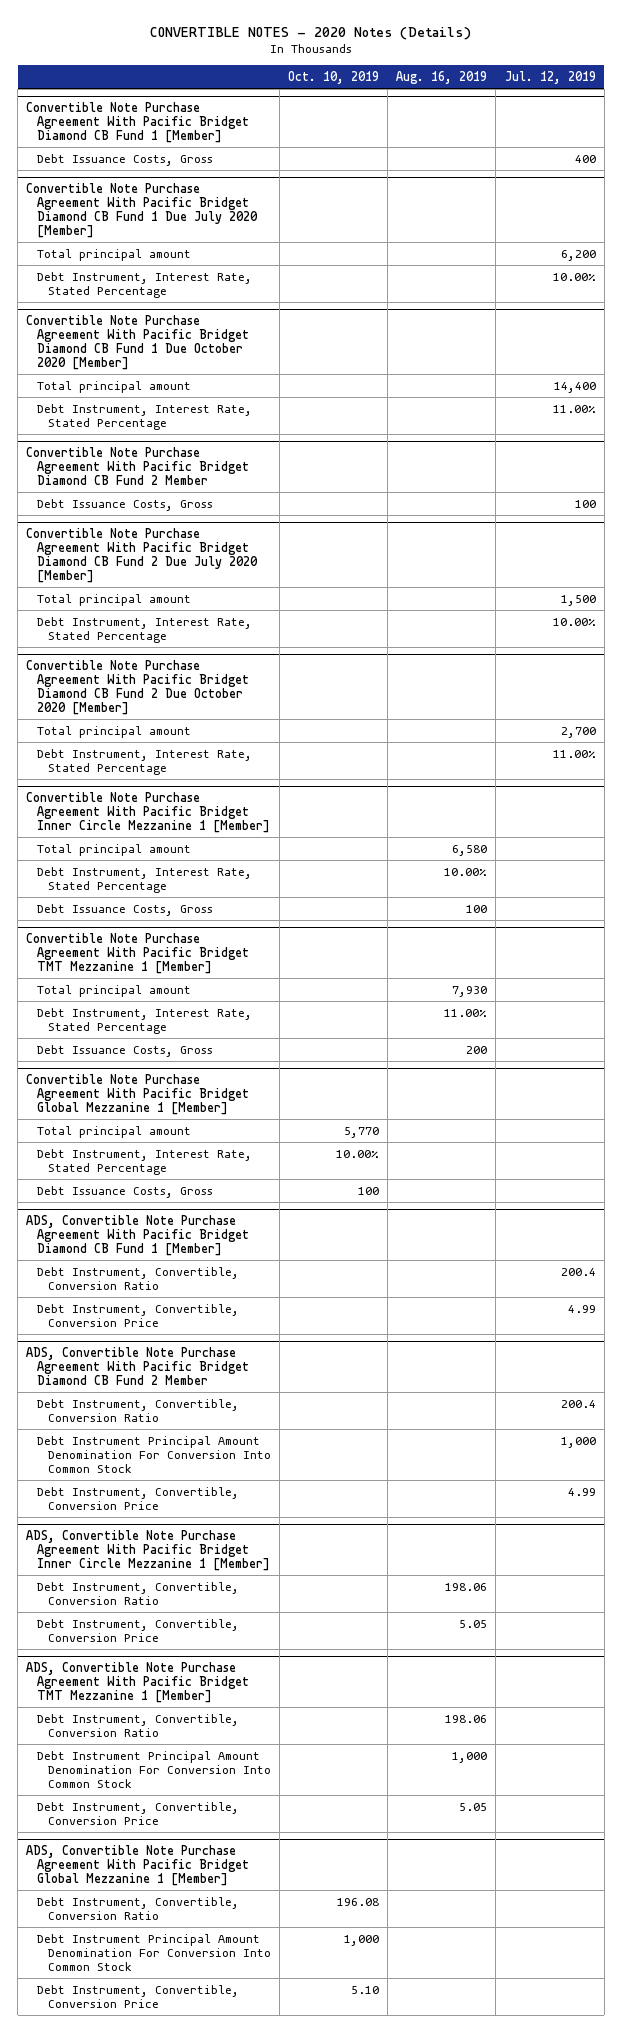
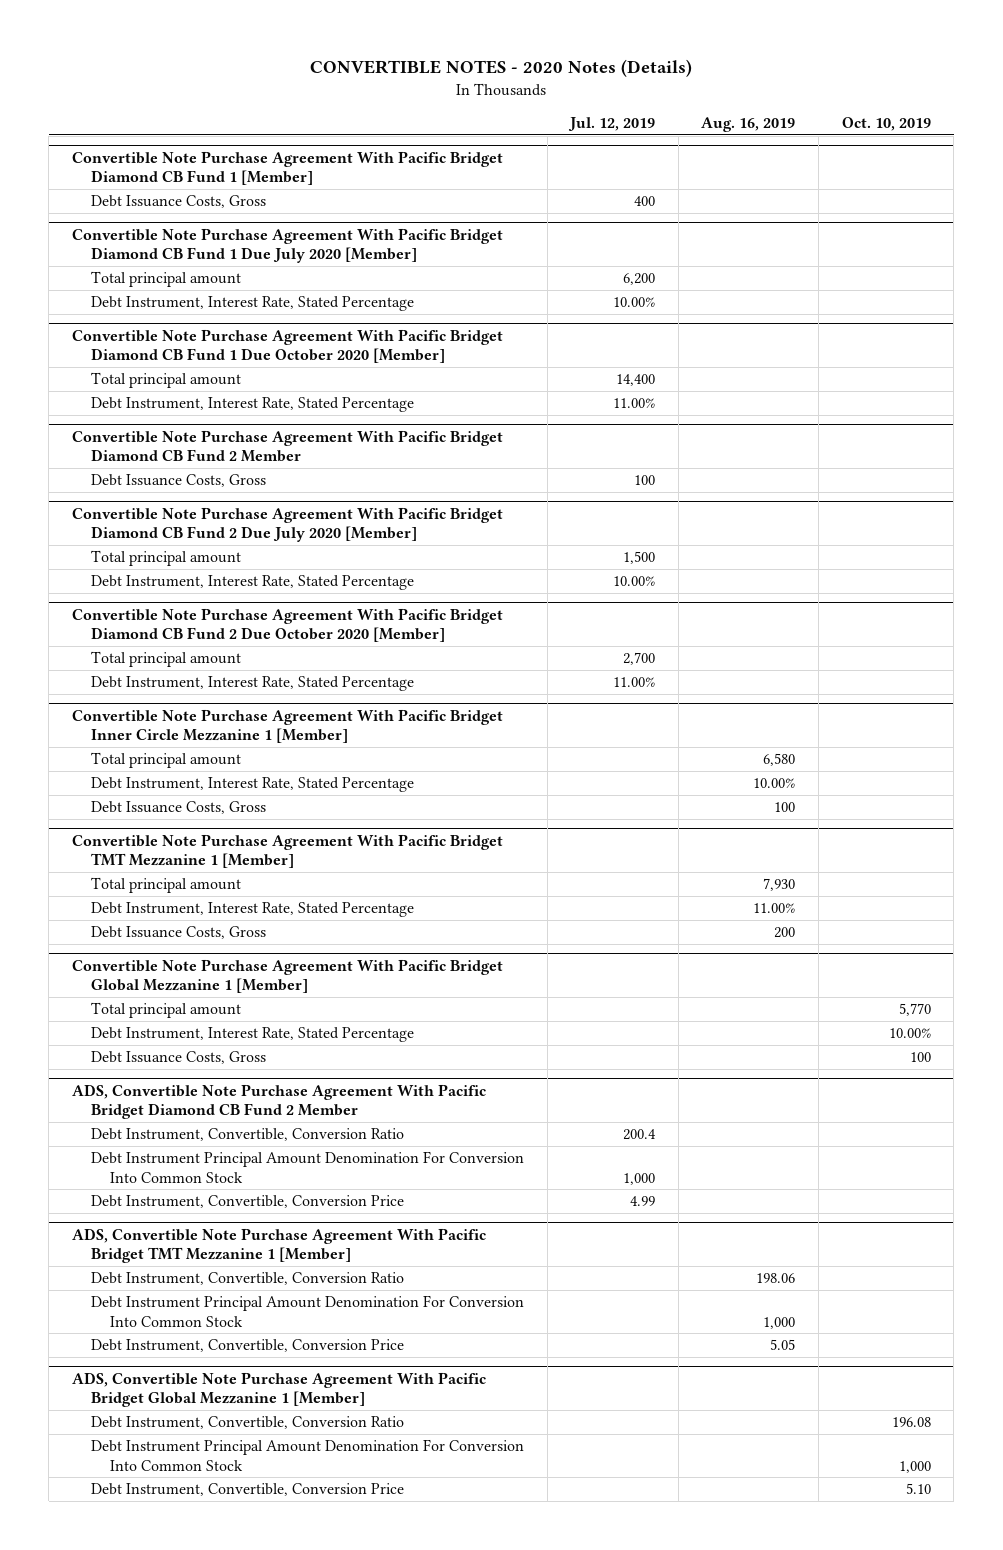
- | Oct. 10, 2019 | Aug. 16, 2019 | Jul. 12, 2019
+ | Jul. 12, 2019 | Aug. 16, 2019 | Oct. 10, 2019
- ADS, Convertible Note Purchase Agreement With Pacific Bridget Diamond CB Fund 1 [Member]
- Debt Instrument, Convertible, Conversion Ratio | | | 200.4
- Debt Instrument, Convertible, Conversion Price | | | 4.99
- ADS, Convertible Note Purchase Agreement With Pacific Bridget Inner Circle Mezzanine 1 [Member]
- Debt Instrument, Convertible, Conversion Ratio | | 198.06 |
- Debt Instrument, Convertible, Conversion Price | | 5.05 |

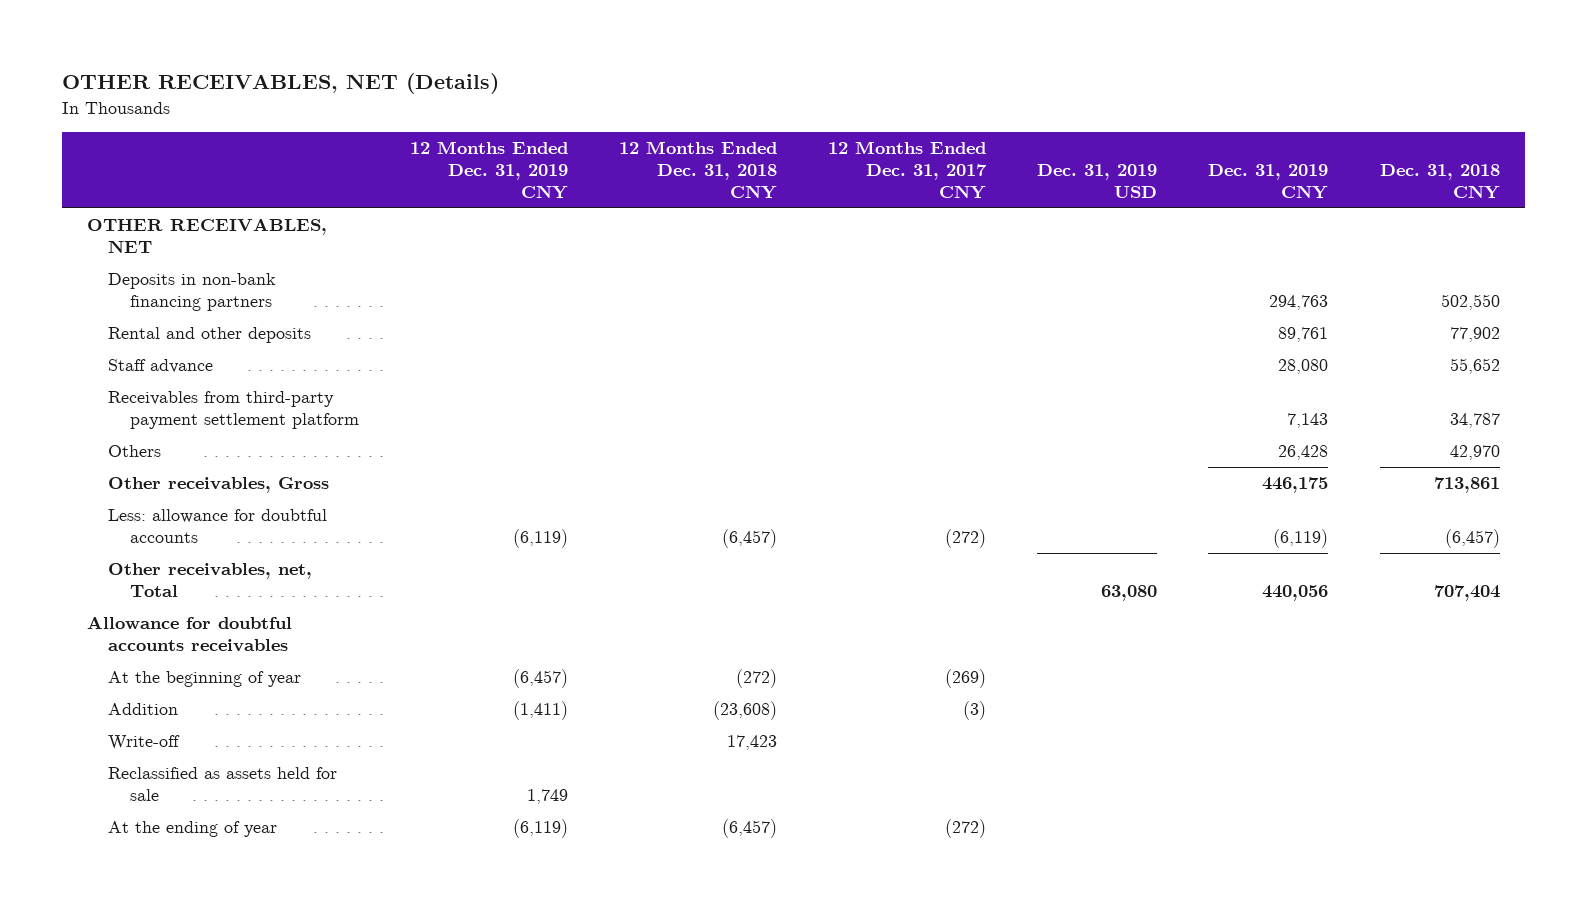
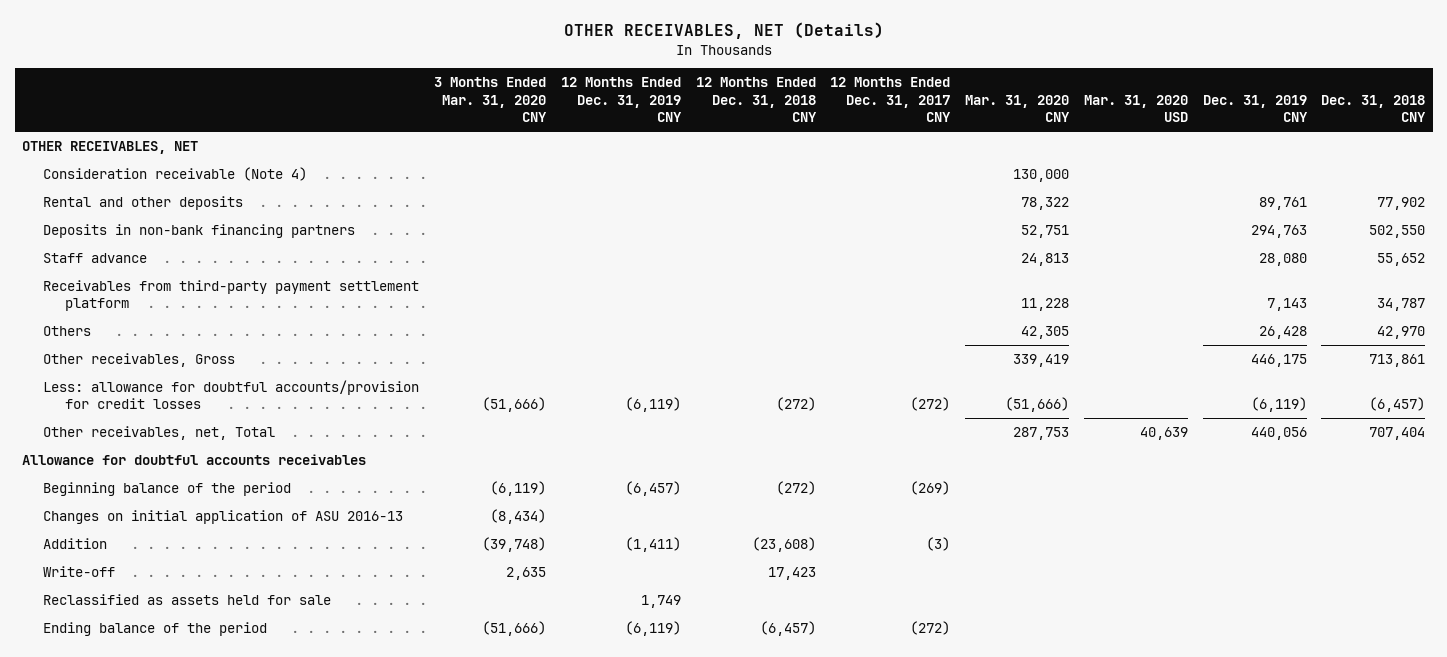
- | 12 Months Ended Dec. 31, 2019 CNY | 12 Months Ended Dec. 31, 2018 CNY | 12 Months Ended Dec. 31, 2017 CNY | Dec. 31, 2019 USD | Dec. 31, 2019 CNY | Dec. 31, 2018 CNY
+ | 3 Months Ended Mar. 31, 2020 CNY | 12 Months Ended Dec. 31, 2019 CNY | 12 Months Ended Dec. 31, 2018 CNY | 12 Months Ended Dec. 31, 2017 CNY | Mar. 31, 2020 CNY | Mar. 31, 2020 USD | Dec. 31, 2019 CNY | Dec. 31, 2018 CNY
+ Consideration receivable (Note 4) | | | | | 130,000 | | |
moved down: Deposits in non-bank financing partners | | | | | 52,751 | | 294,763 | 502,550
- Less: allowance for doubtful accounts | (6,119) | (6,457) | (272) | | (6,119) | (6,457)
+ Less: allowance for doubtful accounts/provision for credit losses | (51,666) | (6,119) | (272) | (272) | (51,666) | | (6,119) | (6,457)
- At the beginning of year | (6,457) | (272) | (269) | | |
+ Beginning balance of the period | (6,119) | (6,457) | (272) | (269) | | | |
+ Changes on initial application of ASU 2016-13 | (8,434) | | | | | | |
- At the ending of year | (6,119) | (6,457) | (272) | | |
+ Ending balance of the period | (51,666) | (6,119) | (6,457) | (272) | | | |

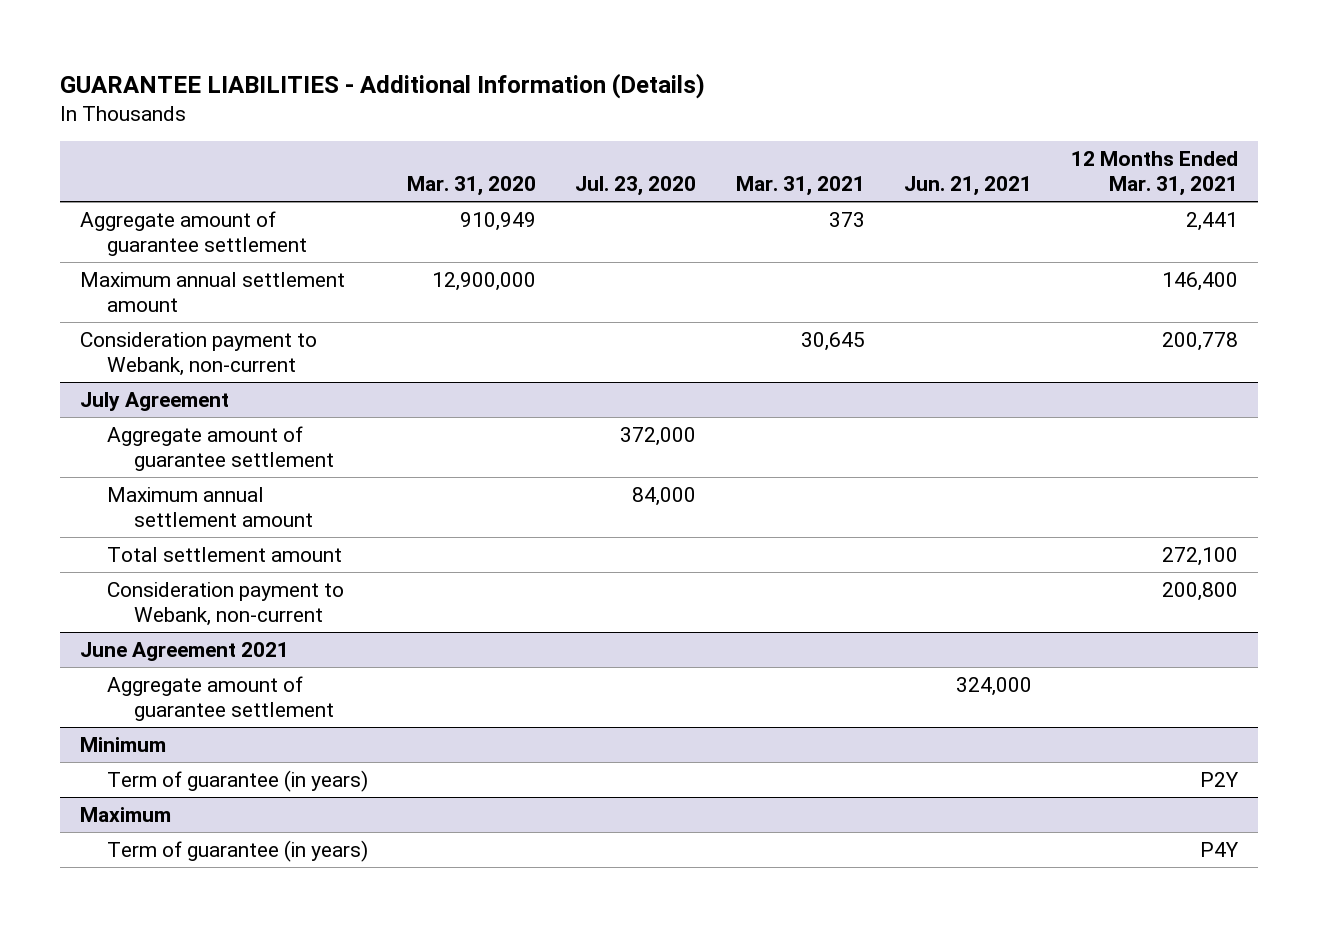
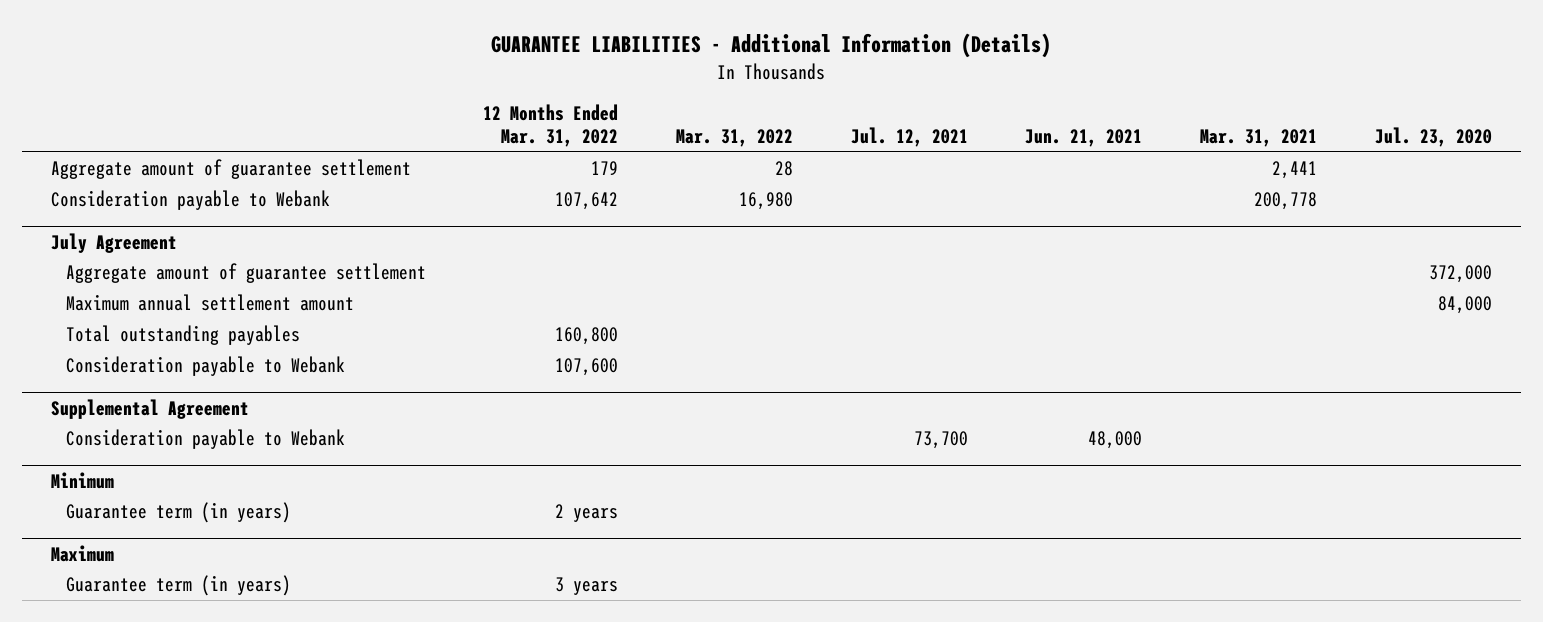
- | Mar. 31, 2020 | Jul. 23, 2020 | Mar. 31, 2021 | Jun. 21, 2021 | 12 Months Ended Mar. 31, 2021
+ | 12 Months Ended Mar. 31, 2022 | Mar. 31, 2022 | Jul. 12, 2021 | Jun. 21, 2021 | Mar. 31, 2021 | Jul. 23, 2020
- Aggregate amount of guarantee settlement | 910,949 | | 373 | | 2,441
- Maximum annual settlement amount | 12,900,000 | | | | 146,400
- Consideration payment to Webank, non-current | | | 30,645 | | 200,778
+ Aggregate amount of guarantee settlement | 179 | 28 | | | 2,441 |
+ Consideration payable to Webank | 107,642 | 16,980 | | | 200,778 |
@ July Agreement
- Total settlement amount | | | | | 272,100
- Consideration payment to Webank, non-current | | | | | 200,800
- June Agreement 2021
- Aggregate amount of guarantee settlement | | | | 324,000 |
@ July Agreement
+ Total outstanding payables | 160,800 | | | | |
+ Consideration payable to Webank | 107,600 | | | | |
+ Supplemental Agreement
+ Consideration payable to Webank | | | 73,700 | 48,000 | |
@ Minimum
- Term of guarantee (in years) | | | | | P2Y
+ Guarantee term (in years) | 2 years | | | | |
@ Maximum
- Term of guarantee (in years) | | | | | P4Y
+ Guarantee term (in years) | 3 years | | | | |

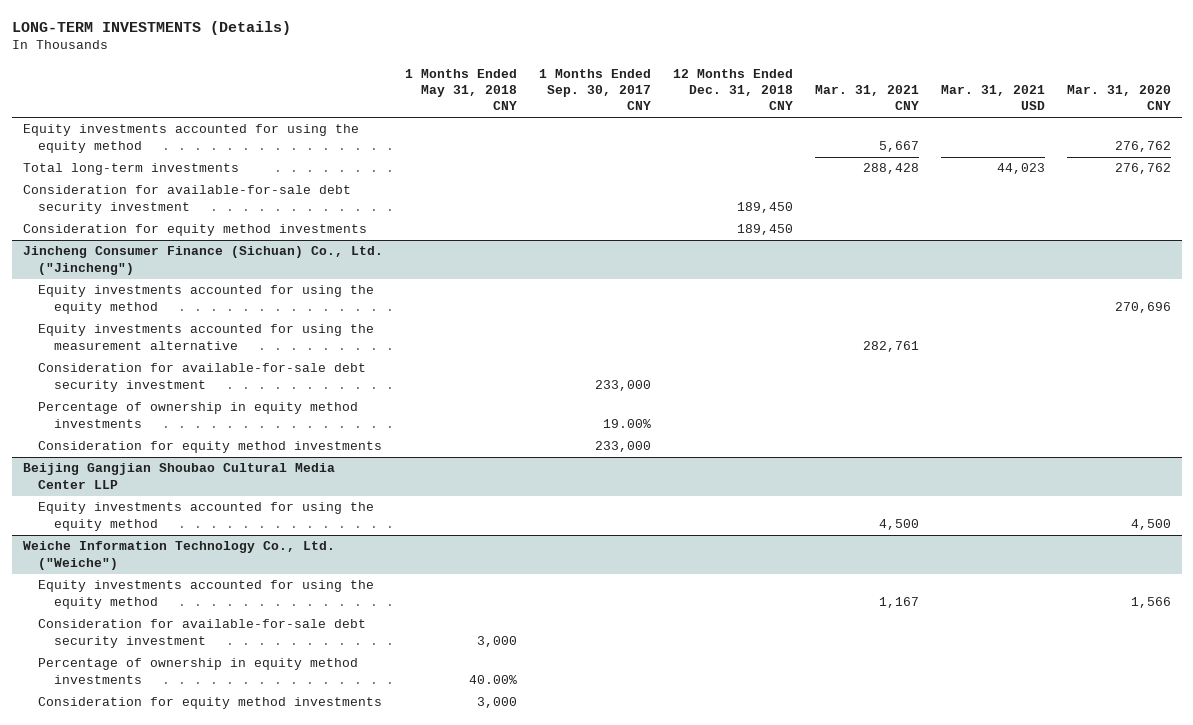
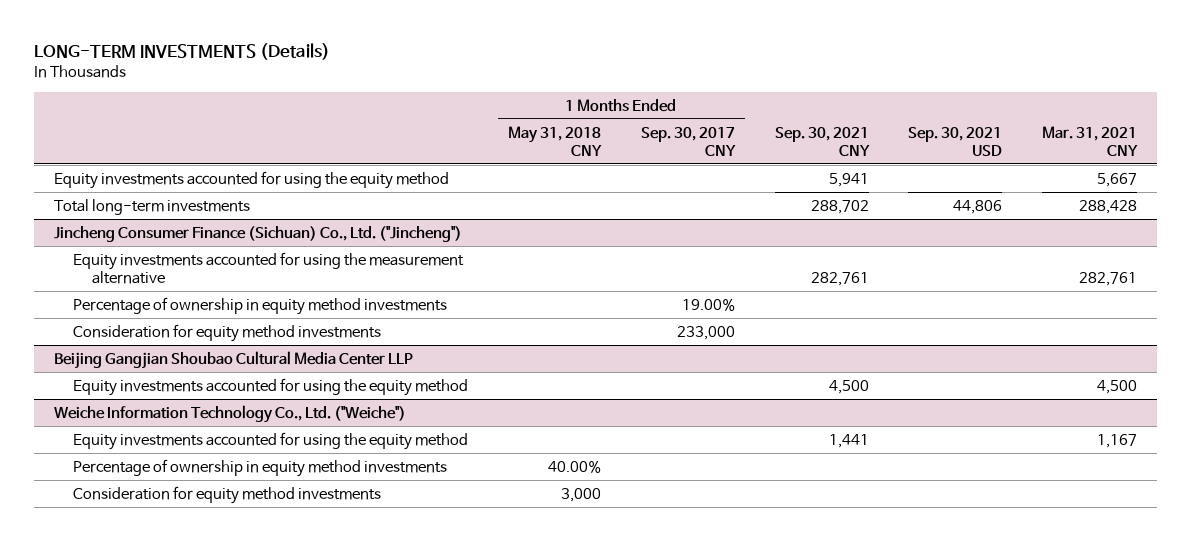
- | 1 Months Ended May 31, 2018 CNY | 1 Months Ended Sep. 30, 2017 CNY | 12 Months Ended Dec. 31, 2018 CNY | Mar. 31, 2021 CNY | Mar. 31, 2021 USD | Mar. 31, 2020 CNY
+ | 1 Months Ended May 31, 2018 CNY | 1 Months Ended Sep. 30, 2017 CNY | Sep. 30, 2021 CNY | Sep. 30, 2021 USD | Mar. 31, 2021 CNY
- Consideration for available-for-sale debt security investment | | | 189,450 | | |
- Consideration for equity method investments | | | 189,450 | | |
@ Jincheng Consumer Finance (Sichuan) Co., Ltd. ("Jincheng")
- Equity investments accounted for using the equity method | | | | | | 270,696
- Consideration for available-for-sale debt security investment | | 233,000 | | | |
@ Weiche Information Technology Co., Ltd. ("Weiche")
- Consideration for available-for-sale debt security investment | 3,000 | | | | |

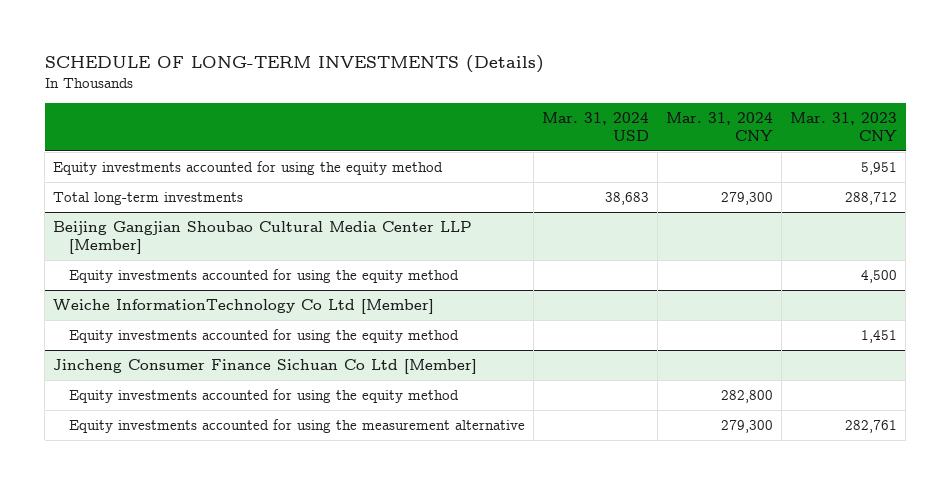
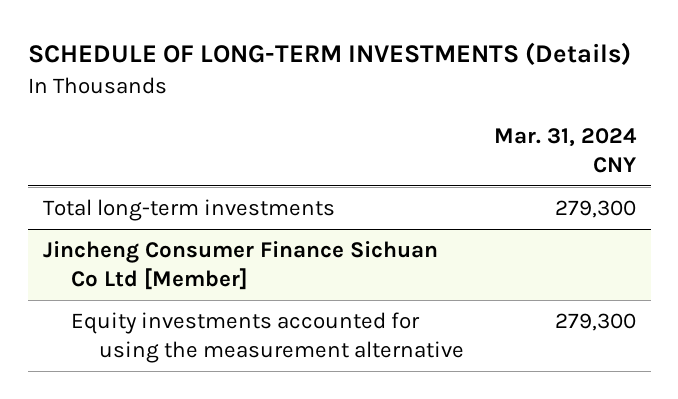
- | Mar. 31, 2024 USD | Mar. 31, 2024 CNY | Mar. 31, 2023 CNY
+ | Mar. 31, 2024 CNY
- Equity investments accounted for using the equity method | | | 5,951
- Beijing Gangjian Shoubao Cultural Media Center LLP [Member]
- Equity investments accounted for using the equity method | | | 4,500
- Weiche InformationTechnology Co Ltd [Member]
- Equity investments accounted for using the equity method | | | 1,451
@ Jincheng Consumer Finance Sichuan Co Ltd [Member]
- Equity investments accounted for using the equity method | | 282,800 |

